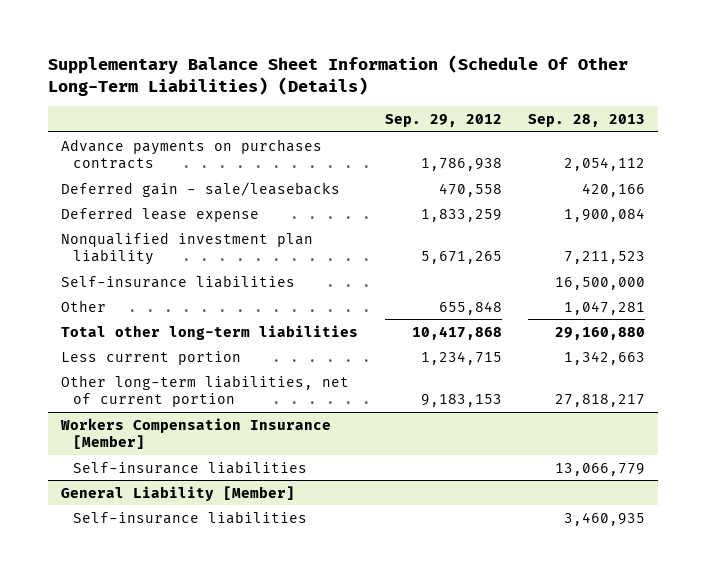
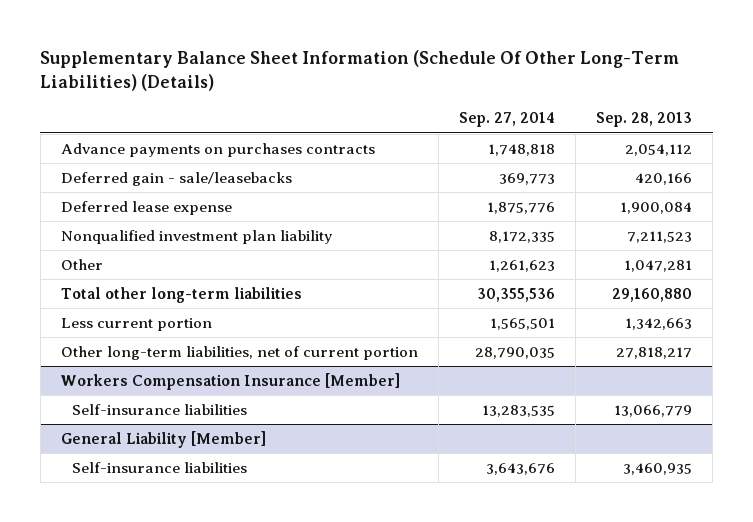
- | Sep. 29, 2012 | Sep. 28, 2013
+ | Sep. 27, 2014 | Sep. 28, 2013
- Self-insurance liabilities | | 16,500,000

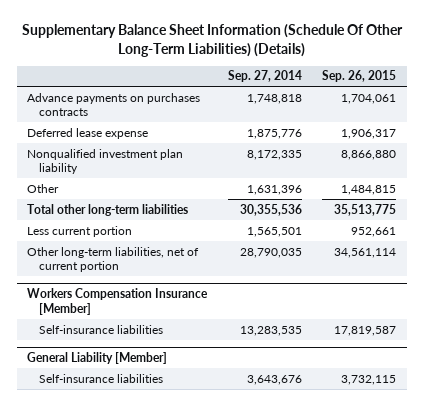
- | Sep. 27, 2014 | Sep. 28, 2013
+ | Sep. 27, 2014 | Sep. 26, 2015
- Deferred gain - sale/leasebacks | 369,773 | 420,166
- Other | 1,261,623 | 1,047,281
+ Other | 1,631,396 | 1,484,815

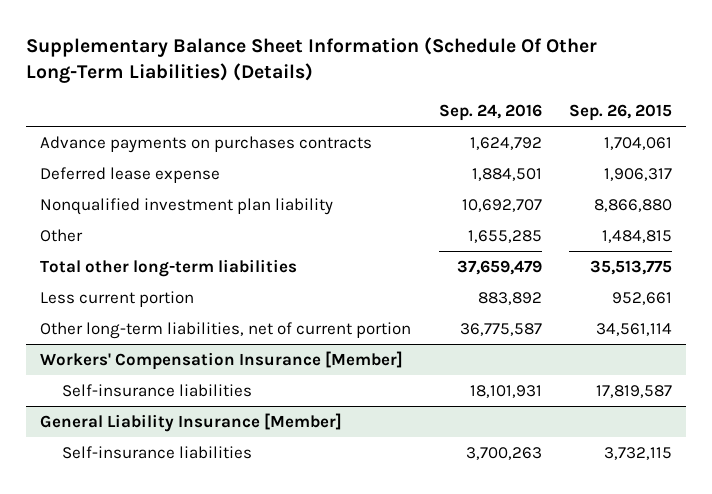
- | Sep. 27, 2014 | Sep. 26, 2015
+ | Sep. 24, 2016 | Sep. 26, 2015
- Workers Compensation Insurance [Member]
+ Workers' Compensation Insurance [Member]
- General Liability [Member]
+ General Liability Insurance [Member]

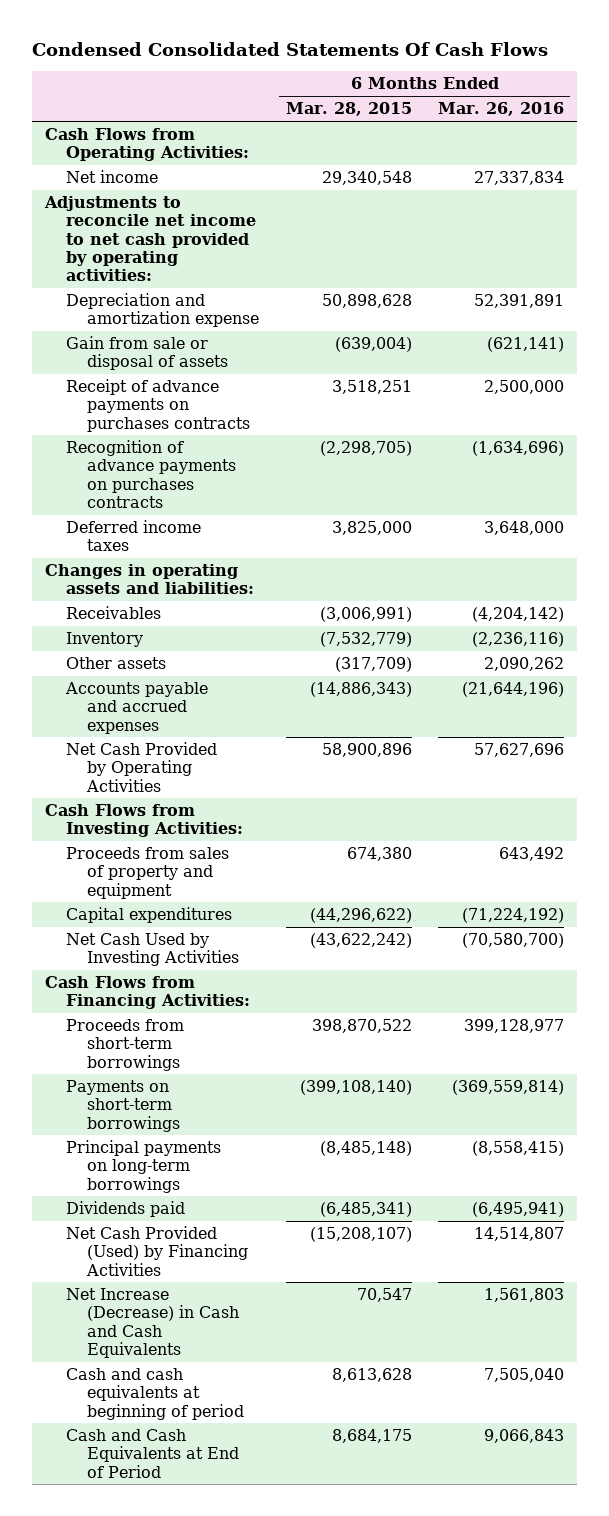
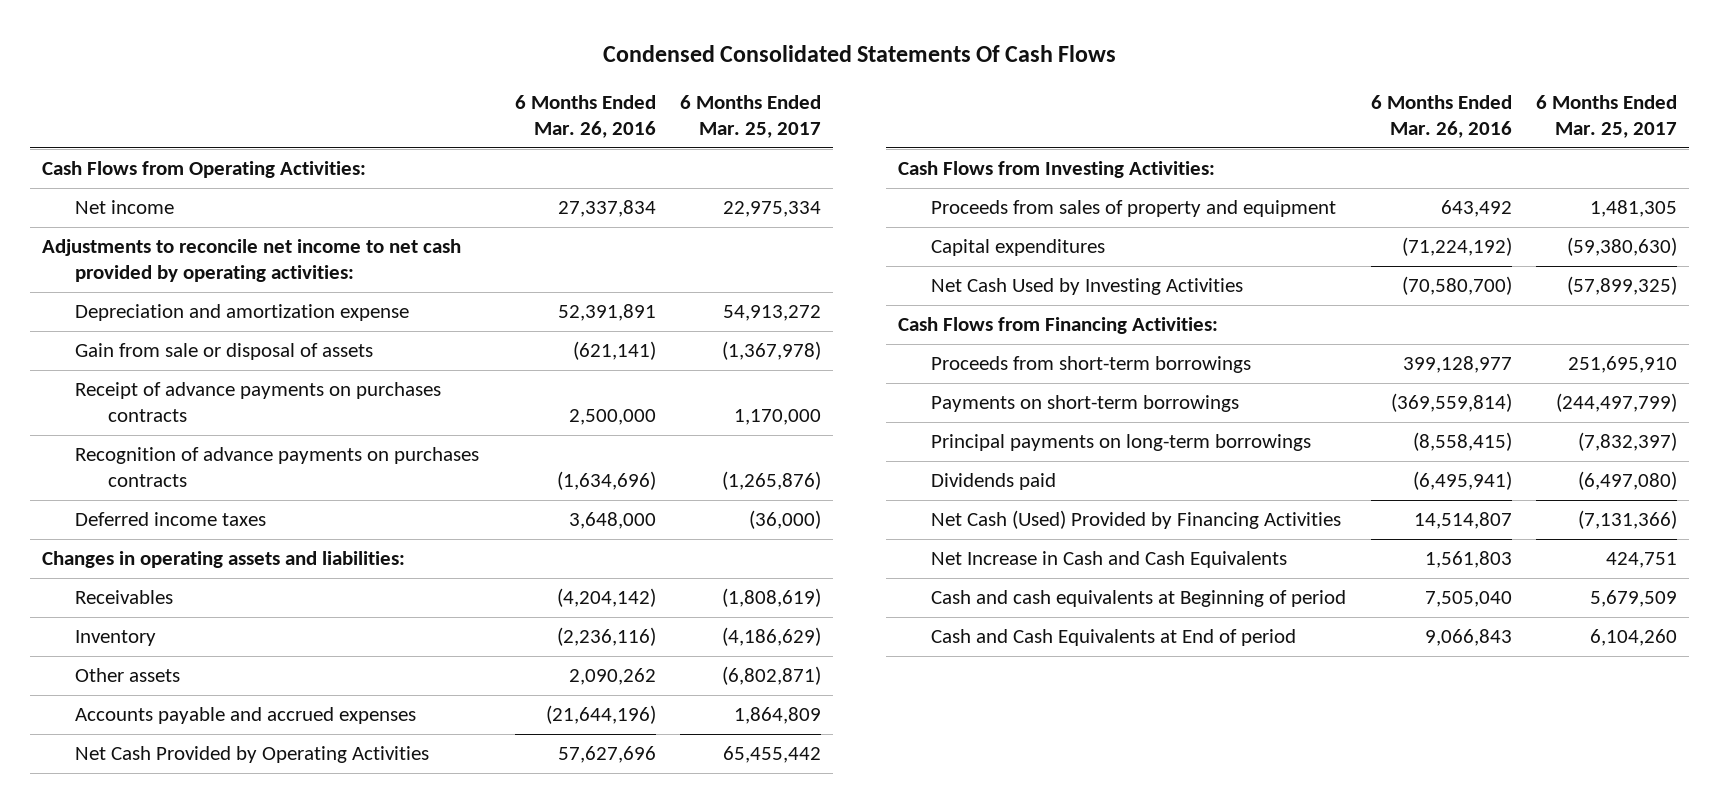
- | 6 Months Ended Mar. 28, 2015 | 6 Months Ended Mar. 26, 2016
+ | 6 Months Ended Mar. 26, 2016 | 6 Months Ended Mar. 25, 2017
- Net Cash Provided (Used) by Financing Activities | (15,208,107) | 14,514,807
- Net Increase (Decrease) in Cash and Cash Equivalents | 70,547 | 1,561,803
- Cash and cash equivalents at beginning of period | 8,613,628 | 7,505,040
- Cash and Cash Equivalents at End of Period | 8,684,175 | 9,066,843
+ Net Cash (Used) Provided by Financing Activities | 14,514,807 | (7,131,366)
+ Net Increase in Cash and Cash Equivalents | 1,561,803 | 424,751
+ Cash and cash equivalents at Beginning of period | 7,505,040 | 5,679,509
+ Cash and Cash Equivalents at End of period | 9,066,843 | 6,104,260

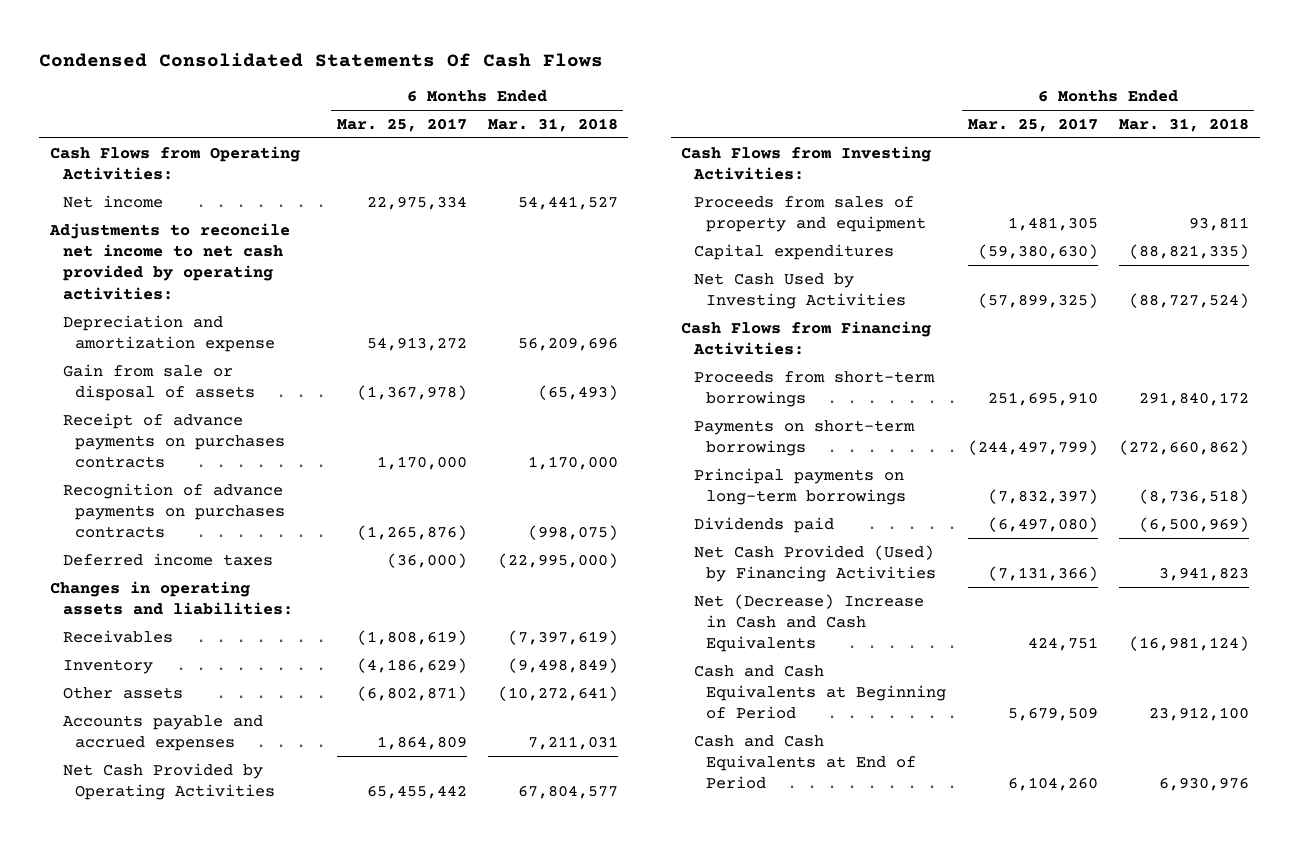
- | 6 Months Ended Mar. 26, 2016 | 6 Months Ended Mar. 25, 2017
+ | 6 Months Ended Mar. 25, 2017 | 6 Months Ended Mar. 31, 2018
- Net Cash (Used) Provided by Financing Activities | 14,514,807 | (7,131,366)
- Net Increase in Cash and Cash Equivalents | 1,561,803 | 424,751
- Cash and cash equivalents at Beginning of period | 7,505,040 | 5,679,509
- Cash and Cash Equivalents at End of period | 9,066,843 | 6,104,260
+ Net Cash Provided (Used) by Financing Activities | (7,131,366) | 3,941,823
+ Net (Decrease) Increase in Cash and Cash Equivalents | 424,751 | (16,981,124)
+ Cash and Cash Equivalents at Beginning of Period | 5,679,509 | 23,912,100
+ Cash and Cash Equivalents at End of Period | 6,104,260 | 6,930,976

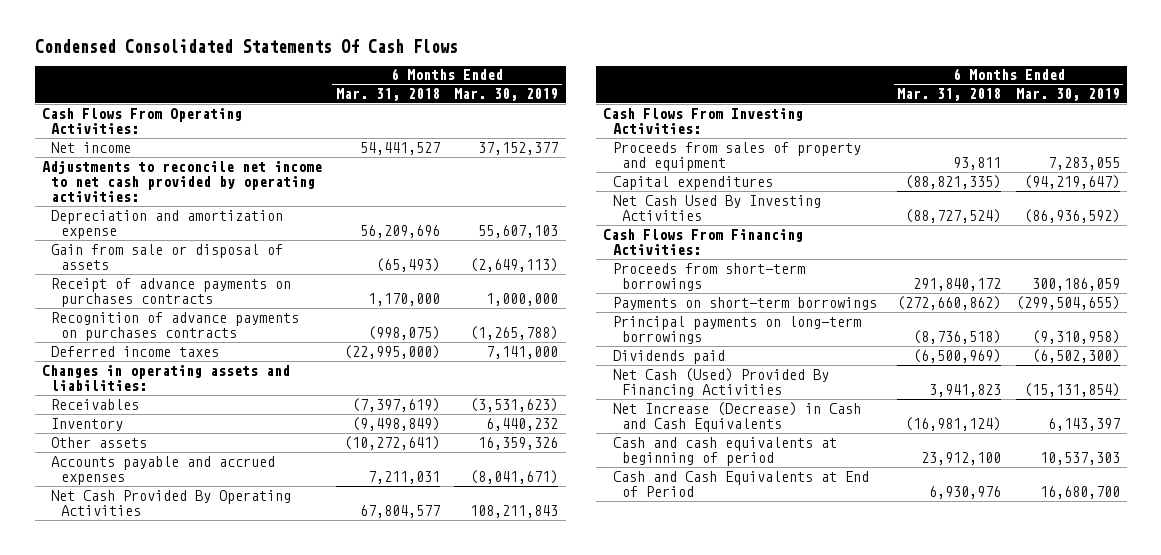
- | 6 Months Ended Mar. 25, 2017 | 6 Months Ended Mar. 31, 2018
+ | 6 Months Ended Mar. 31, 2018 | 6 Months Ended Mar. 30, 2019
- Cash Flows from Operating Activities:
+ Cash Flows From Operating Activities:
- Net Cash Provided by Operating Activities | 65,455,442 | 67,804,577
- Cash Flows from Investing Activities:
+ Net Cash Provided By Operating Activities | 67,804,577 | 108,211,843
+ Cash Flows From Investing Activities:
- Net Cash Used by Investing Activities | (57,899,325) | (88,727,524)
- Cash Flows from Financing Activities:
+ Net Cash Used By Investing Activities | (88,727,524) | (86,936,592)
+ Cash Flows From Financing Activities:
- Net Cash Provided (Used) by Financing Activities | (7,131,366) | 3,941,823
- Net (Decrease) Increase in Cash and Cash Equivalents | 424,751 | (16,981,124)
- Cash and Cash Equivalents at Beginning of Period | 5,679,509 | 23,912,100
+ Net Cash (Used) Provided By Financing Activities | 3,941,823 | (15,131,854)
+ Net Increase (Decrease) in Cash and Cash Equivalents | (16,981,124) | 6,143,397
+ Cash and cash equivalents at beginning of period | 23,912,100 | 10,537,303

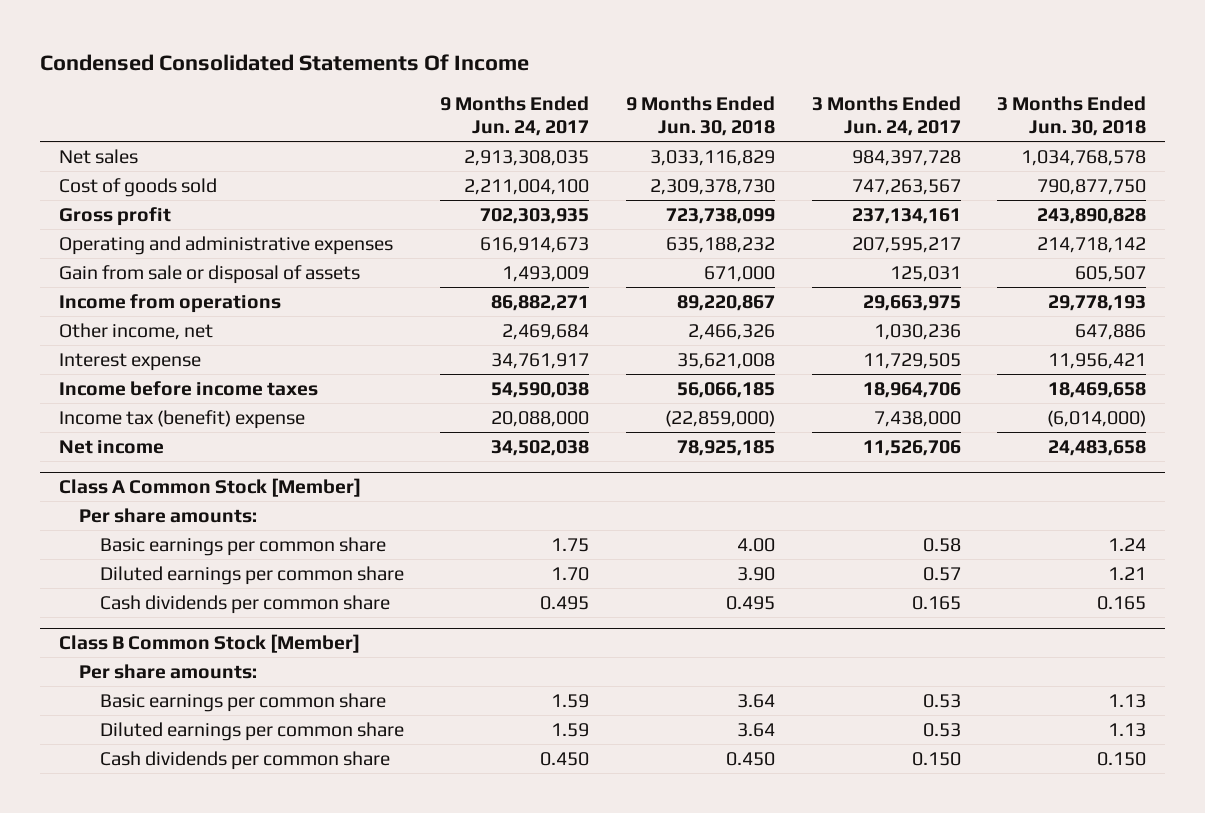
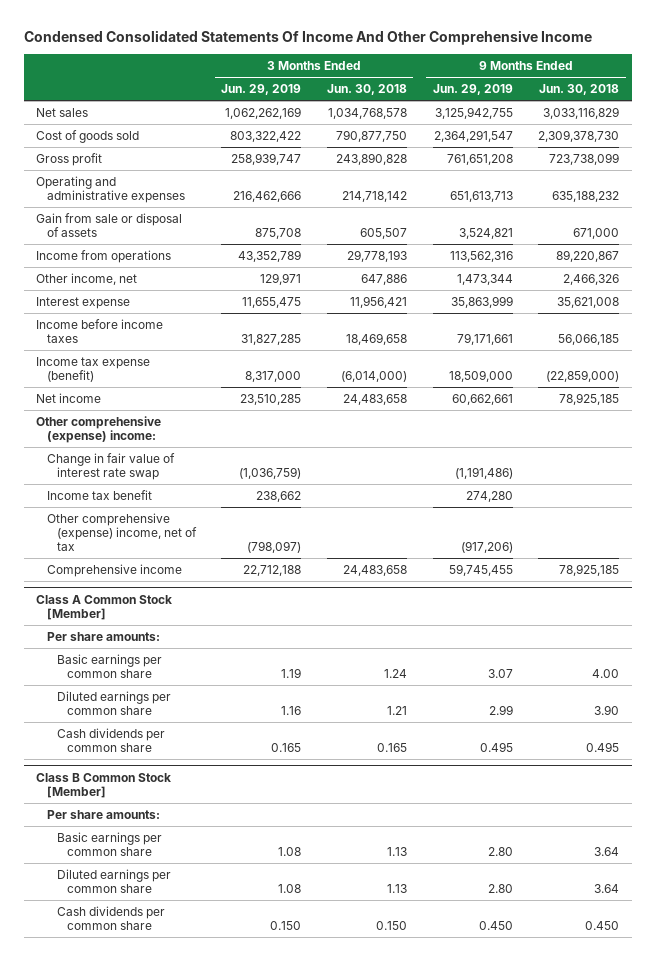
- Condensed Consolidated Statements Of Income
+ Condensed Consolidated Statements Of Income And Other Comprehensive Income
- | 9 Months Ended Jun. 24, 2017 | 9 Months Ended Jun. 30, 2018 | 3 Months Ended Jun. 24, 2017 | 3 Months Ended Jun. 30, 2018
+ | 3 Months Ended Jun. 29, 2019 | 3 Months Ended Jun. 30, 2018 | 9 Months Ended Jun. 29, 2019 | 9 Months Ended Jun. 30, 2018
- Income tax (benefit) expense | 20,088,000 | (22,859,000) | 7,438,000 | (6,014,000)
+ Income tax expense (benefit) | 8,317,000 | (6,014,000) | 18,509,000 | (22,859,000)
+ Other comprehensive (expense) income:
+ Change in fair value of interest rate swap | (1,036,759) | | (1,191,486) |
+ Income tax benefit | 238,662 | | 274,280 |
+ Other comprehensive (expense) income, net of tax | (798,097) | | (917,206) |
+ Comprehensive income | 22,712,188 | 24,483,658 | 59,745,455 | 78,925,185

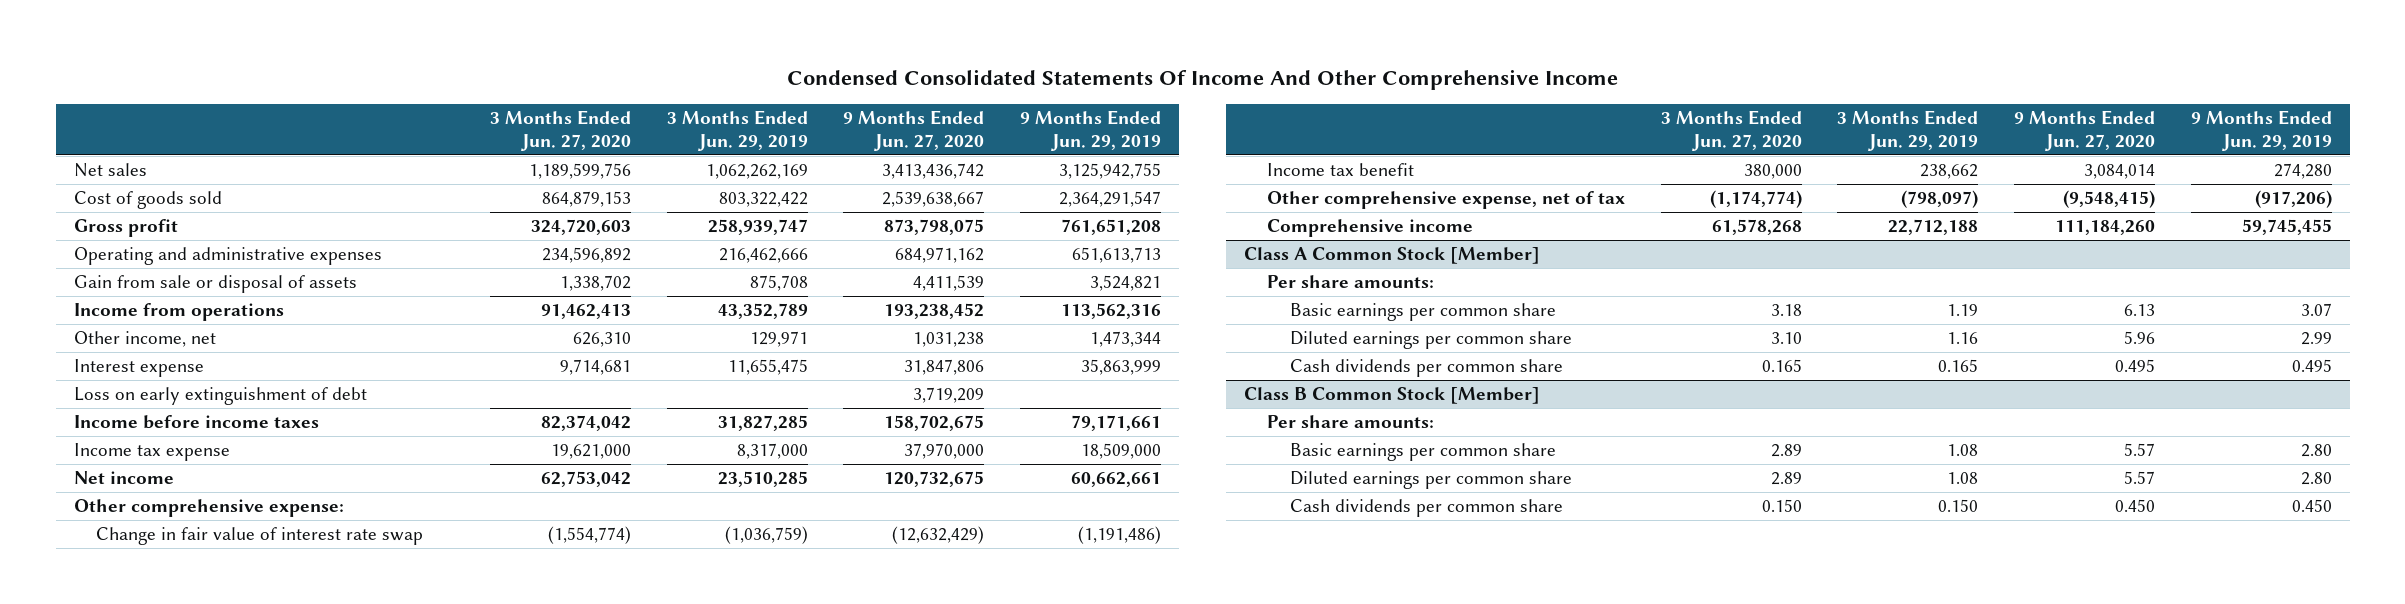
- | 3 Months Ended Jun. 29, 2019 | 3 Months Ended Jun. 30, 2018 | 9 Months Ended Jun. 29, 2019 | 9 Months Ended Jun. 30, 2018
+ | 3 Months Ended Jun. 27, 2020 | 3 Months Ended Jun. 29, 2019 | 9 Months Ended Jun. 27, 2020 | 9 Months Ended Jun. 29, 2019
+ Loss on early extinguishment of debt | | | 3,719,209 |
- Income tax expense (benefit) | 8,317,000 | (6,014,000) | 18,509,000 | (22,859,000)
+ Income tax expense | 19,621,000 | 8,317,000 | 37,970,000 | 18,509,000
- Other comprehensive (expense) income:
+ Other comprehensive expense:
- Other comprehensive (expense) income, net of tax | (798,097) | | (917,206) |
+ Other comprehensive expense, net of tax | (1,174,774) | (798,097) | (9,548,415) | (917,206)

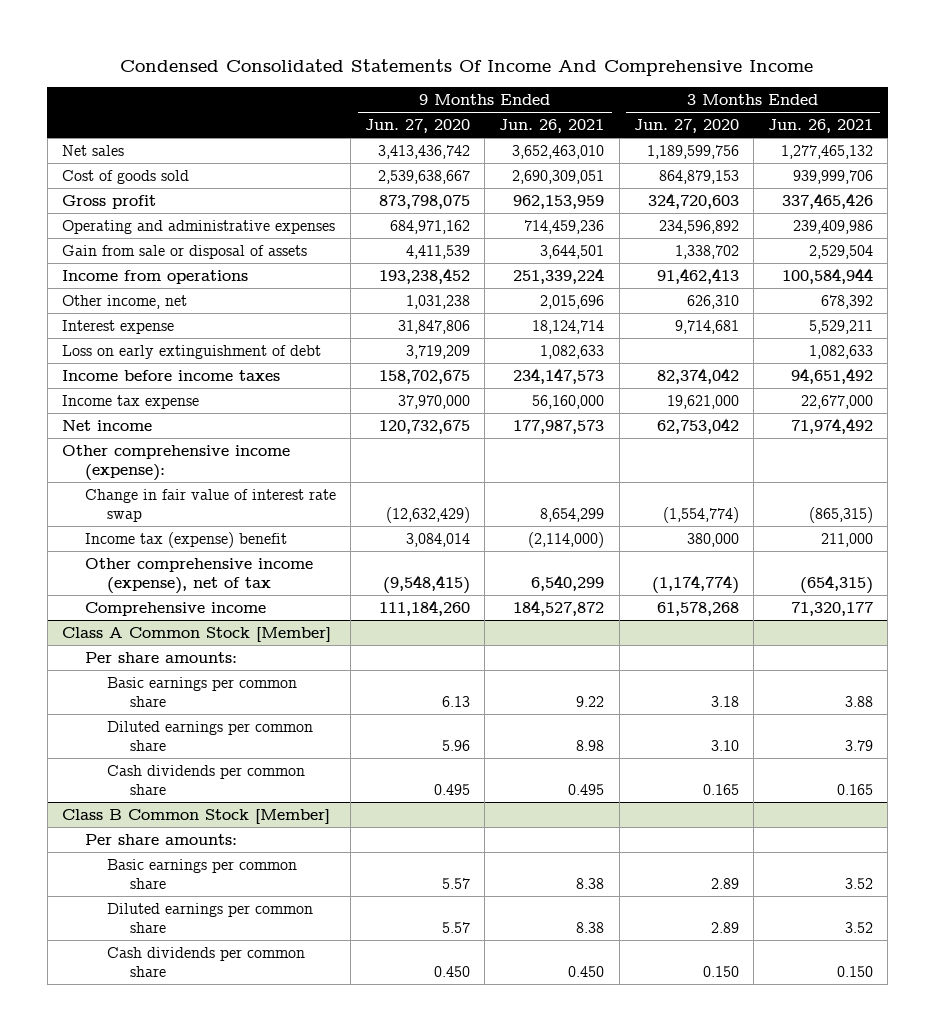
- Condensed Consolidated Statements Of Income And Other Comprehensive Income
+ Condensed Consolidated Statements Of Income And Comprehensive Income
- | 3 Months Ended Jun. 27, 2020 | 3 Months Ended Jun. 29, 2019 | 9 Months Ended Jun. 27, 2020 | 9 Months Ended Jun. 29, 2019
+ | 9 Months Ended Jun. 27, 2020 | 9 Months Ended Jun. 26, 2021 | 3 Months Ended Jun. 27, 2020 | 3 Months Ended Jun. 26, 2021
- Other comprehensive expense:
+ Other comprehensive income (expense):
- Income tax benefit | 380,000 | 238,662 | 3,084,014 | 274,280
- Other comprehensive expense, net of tax | (1,174,774) | (798,097) | (9,548,415) | (917,206)
+ Income tax (expense) benefit | 3,084,014 | (2,114,000) | 380,000 | 211,000
+ Other comprehensive income (expense), net of tax | (9,548,415) | 6,540,299 | (1,174,774) | (654,315)

